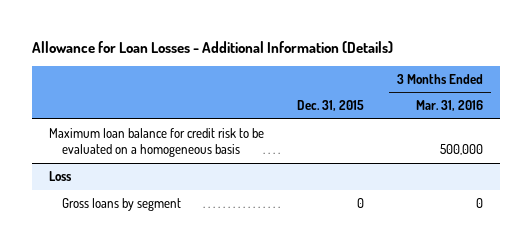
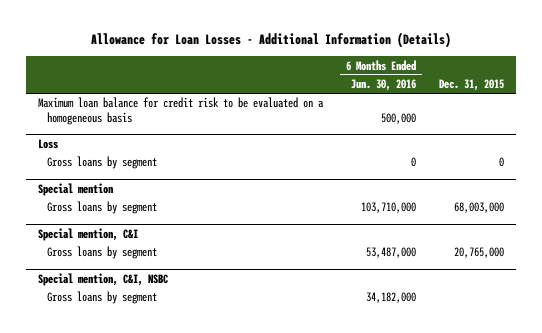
- | Dec. 31, 2015 | 3 Months Ended Mar. 31, 2016
+ | 6 Months Ended Jun. 30, 2016 | Dec. 31, 2015
+ Special mention
+ Gross loans by segment | 103,710,000 | 68,003,000
+ Special mention, C&I
+ Gross loans by segment | 53,487,000 | 20,765,000
+ Special mention, C&I, NSBC
+ Gross loans by segment | 34,182,000 |

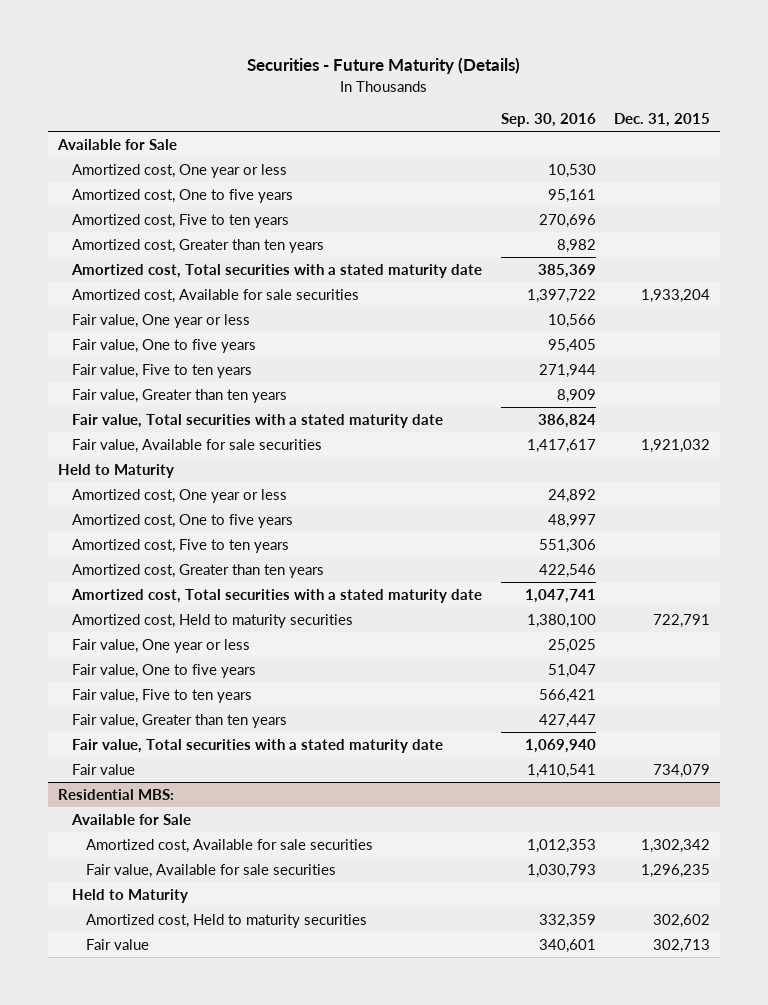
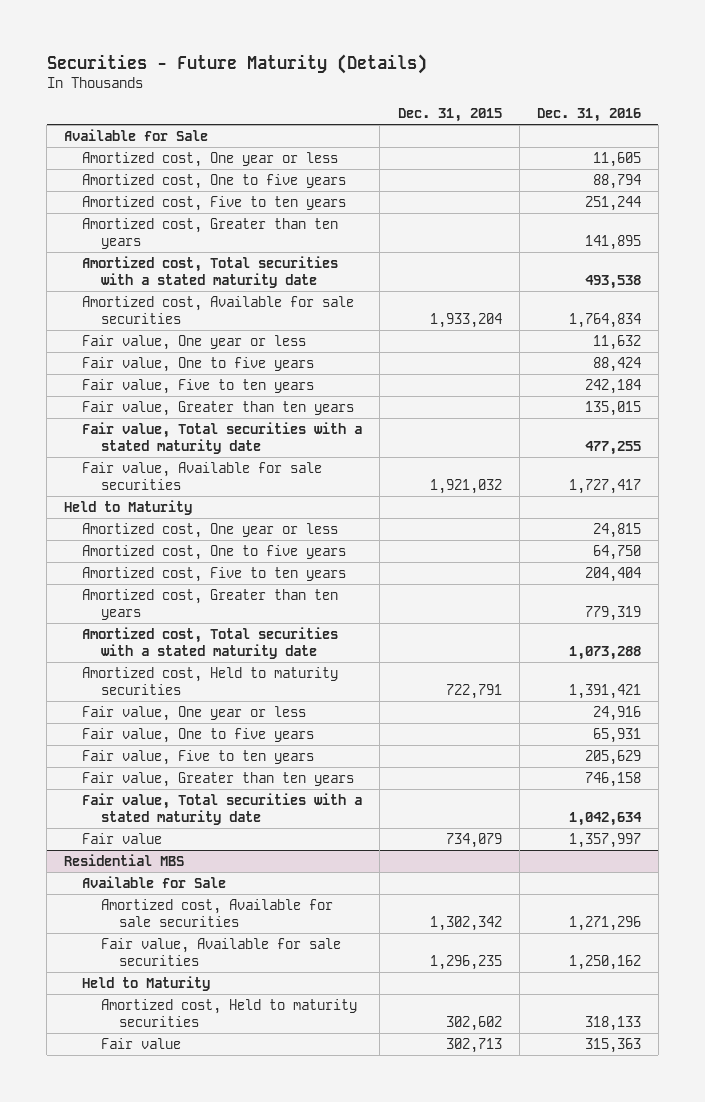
- | Sep. 30, 2016 | Dec. 31, 2015
+ | Dec. 31, 2015 | Dec. 31, 2016
- Residential MBS:
+ Residential MBS

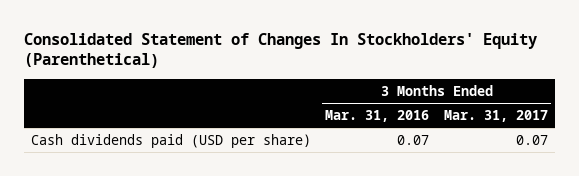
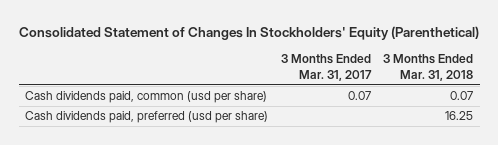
- | 3 Months Ended Mar. 31, 2016 | 3 Months Ended Mar. 31, 2017
+ | 3 Months Ended Mar. 31, 2017 | 3 Months Ended Mar. 31, 2018
- Cash dividends paid (USD per share) | 0.07 | 0.07
+ Cash dividends paid, common (usd per share) | 0.07 | 0.07
+ Cash dividends paid, preferred (usd per share) | | 16.25

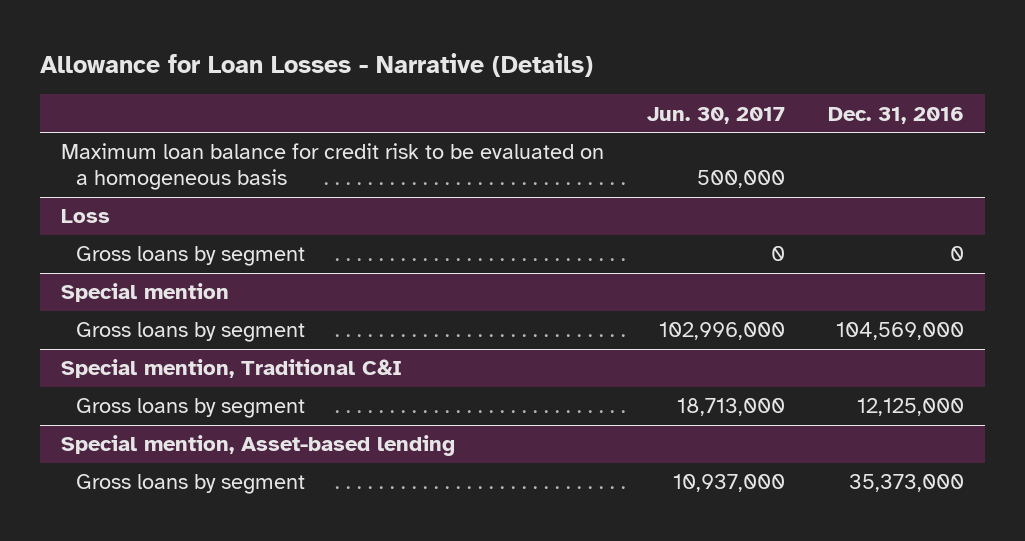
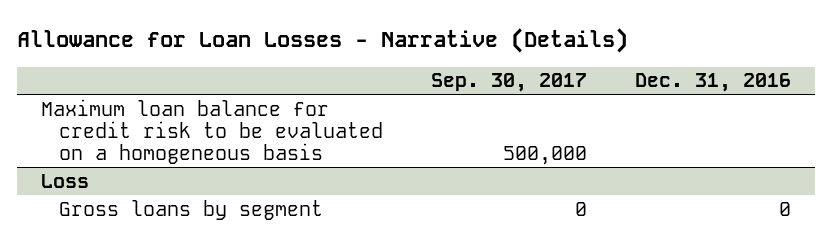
- | Jun. 30, 2017 | Dec. 31, 2016
+ | Sep. 30, 2017 | Dec. 31, 2016
- Special mention
- Gross loans by segment | 102,996,000 | 104,569,000
- Special mention, Traditional C&I
- Gross loans by segment | 18,713,000 | 12,125,000
- Special mention, Asset-based lending
- Gross loans by segment | 10,937,000 | 35,373,000

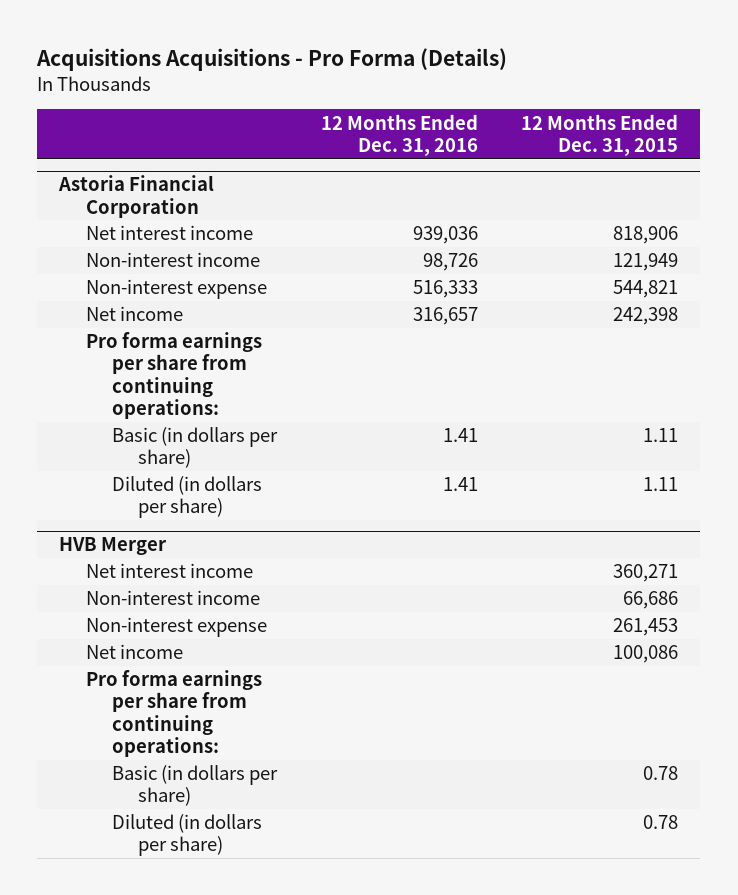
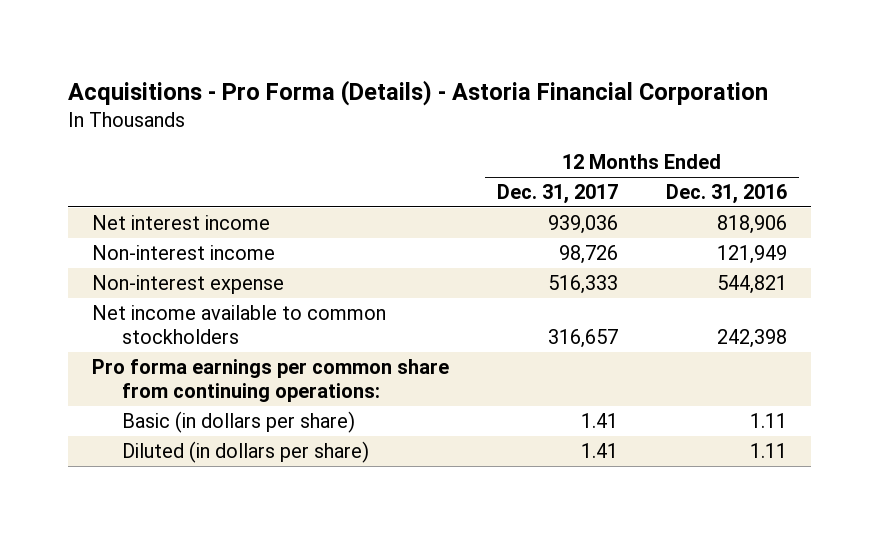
- Acquisitions Acquisitions - Pro Forma (Details)
+ Acquisitions - Pro Forma (Details) - Astoria Financial Corporation
- | 12 Months Ended Dec. 31, 2016 | 12 Months Ended Dec. 31, 2015
+ | 12 Months Ended Dec. 31, 2017 | 12 Months Ended Dec. 31, 2016
- Astoria Financial Corporation
- Net interest income | 939,036 | 818,906
- Non-interest income | 98,726 | 121,949
- Non-interest expense | 516,333 | 544,821
- Net income | 316,657 | 242,398
- Pro forma earnings per share from continuing operations:
- Basic (in dollars per share) | 1.41 | 1.11
- Diluted (in dollars per share) | 1.41 | 1.11
- HVB Merger
- Net interest income | | 360,271
- Non-interest income | | 66,686
- Non-interest expense | | 261,453
- Net income | | 100,086
- Pro forma earnings per share from continuing operations:
- Basic (in dollars per share) | | 0.78
- Diluted (in dollars per share) | | 0.78
+ Net interest income | 939,036 | 818,906
+ Non-interest income | 98,726 | 121,949
+ Non-interest expense | 516,333 | 544,821
+ Net income available to common stockholders | 316,657 | 242,398
+ Pro forma earnings per common share from continuing operations:
+ Basic (in dollars per share) | 1.41 | 1.11
+ Diluted (in dollars per share) | 1.41 | 1.11

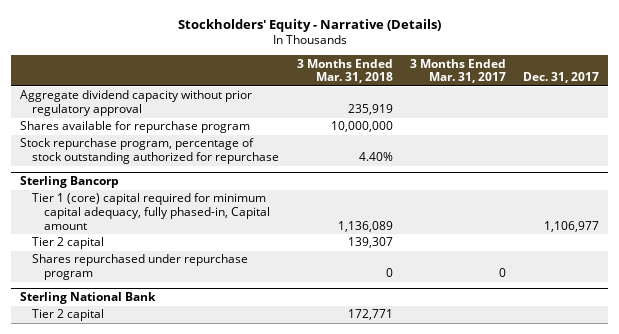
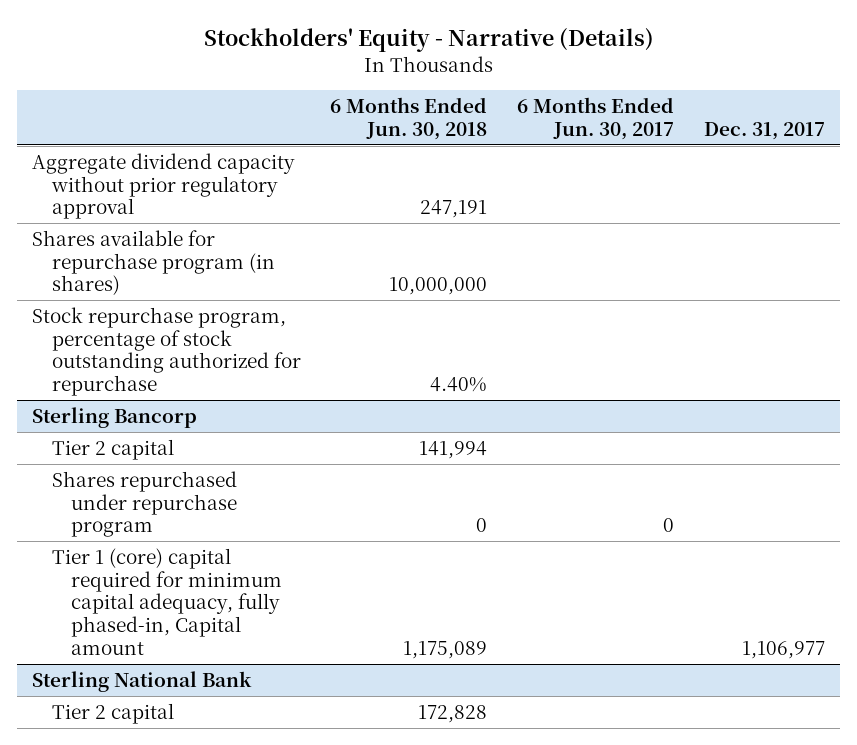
- | 3 Months Ended Mar. 31, 2018 | 3 Months Ended Mar. 31, 2017 | Dec. 31, 2017
+ | 6 Months Ended Jun. 30, 2018 | 6 Months Ended Jun. 30, 2017 | Dec. 31, 2017
- Shares available for repurchase program | 10,000,000 | |
+ Shares available for repurchase program (in shares) | 10,000,000 | |
@ Sterling Bancorp
moved down: Tier 1 (core) capital required for minimum capital adequacy, fully phased-in, Capital amount | 1,175,089 | | 1,106,977

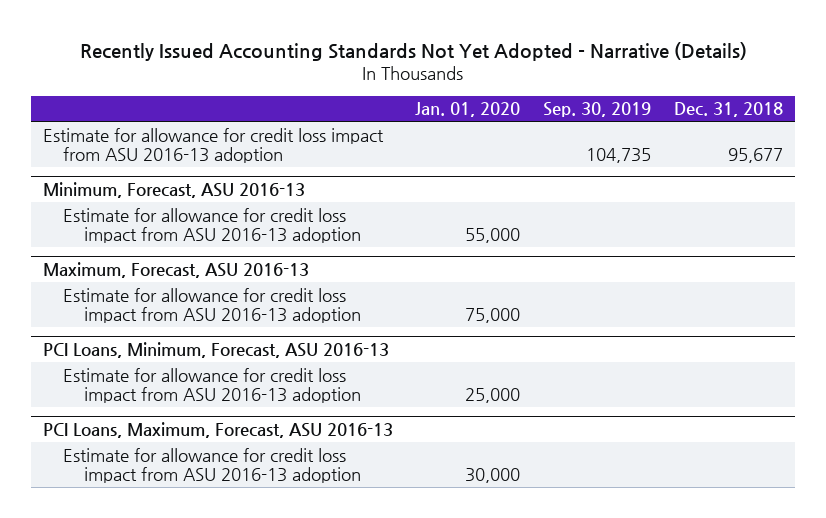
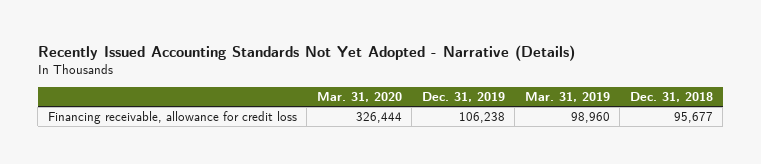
- | Jan. 01, 2020 | Sep. 30, 2019 | Dec. 31, 2018
+ | Mar. 31, 2020 | Dec. 31, 2019 | Mar. 31, 2019 | Dec. 31, 2018
- Estimate for allowance for credit loss impact from ASU 2016-13 adoption | | 104,735 | 95,677
- Minimum, Forecast, ASU 2016-13
- Estimate for allowance for credit loss impact from ASU 2016-13 adoption | 55,000 | |
- Maximum, Forecast, ASU 2016-13
- Estimate for allowance for credit loss impact from ASU 2016-13 adoption | 75,000 | |
- PCI Loans, Minimum, Forecast, ASU 2016-13
- Estimate for allowance for credit loss impact from ASU 2016-13 adoption | 25,000 | |
- PCI Loans, Maximum, Forecast, ASU 2016-13
- Estimate for allowance for credit loss impact from ASU 2016-13 adoption | 30,000 | |
+ Financing receivable, allowance for credit loss | 326,444 | 106,238 | 98,960 | 95,677

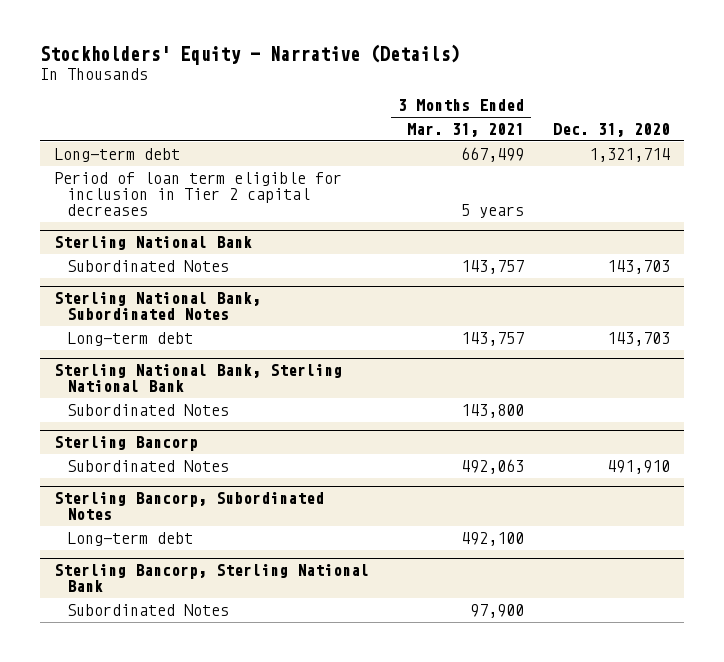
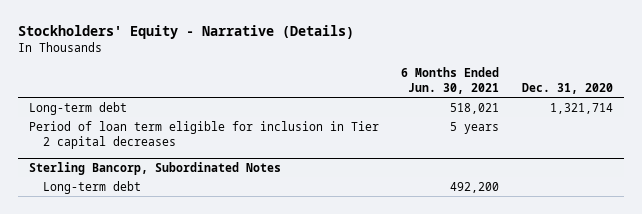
- | 3 Months Ended Mar. 31, 2021 | Dec. 31, 2020
+ | 6 Months Ended Jun. 30, 2021 | Dec. 31, 2020
- Sterling National Bank
- Subordinated Notes | 143,757 | 143,703
- Sterling National Bank, Subordinated Notes
- Long-term debt | 143,757 | 143,703
- Sterling National Bank, Sterling National Bank
- Subordinated Notes | 143,800 |
- Sterling Bancorp
- Subordinated Notes | 492,063 | 491,910
- Sterling Bancorp, Sterling National Bank
- Subordinated Notes | 97,900 |

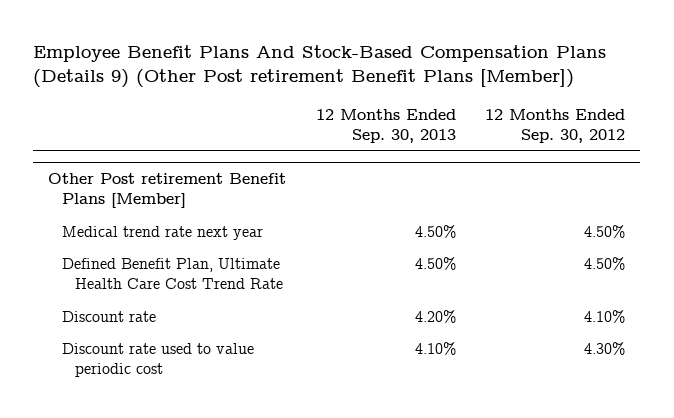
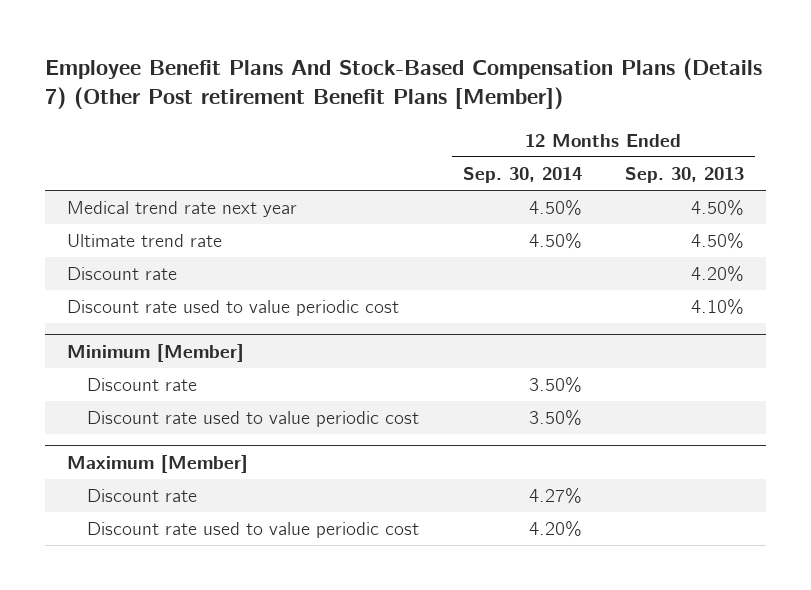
- Employee Benefit Plans And Stock-Based Compensation Plans (Details 9) (Other Post retirement Benefit Plans [Member])
+ Employee Benefit Plans And Stock-Based Compensation Plans (Details 7) (Other Post retirement Benefit Plans [Member])
- | 12 Months Ended Sep. 30, 2013 | 12 Months Ended Sep. 30, 2012
+ | 12 Months Ended Sep. 30, 2014 | 12 Months Ended Sep. 30, 2013
- Other Post retirement Benefit Plans [Member]
- Defined Benefit Plan, Ultimate Health Care Cost Trend Rate | 4.50% | 4.50%
+ Ultimate trend rate | 4.50% | 4.50%
+ Minimum [Member]
+ Discount rate | 3.50% |
+ Discount rate used to value periodic cost | 3.50% |
+ Maximum [Member]
+ Discount rate | 4.27% |
+ Discount rate used to value periodic cost | 4.20% |

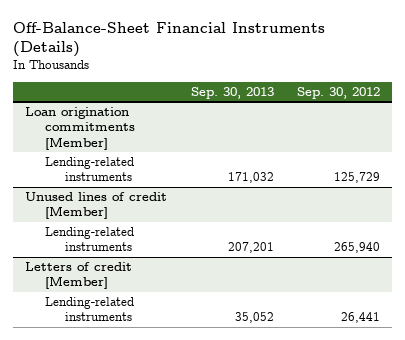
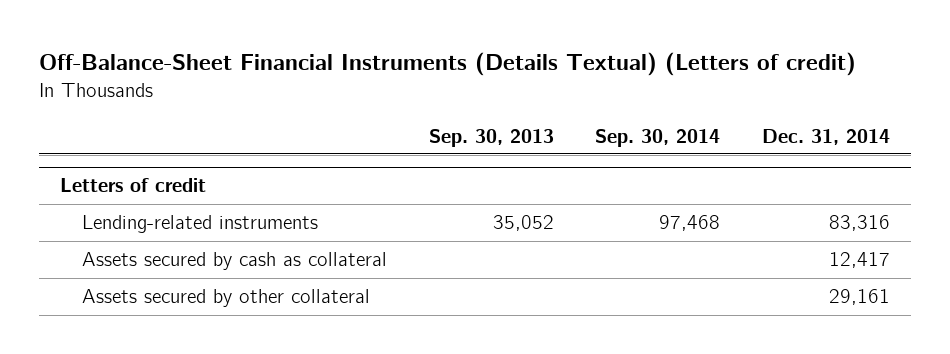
- Off-Balance-Sheet Financial Instruments (Details)
+ Off-Balance-Sheet Financial Instruments (Details Textual) (Letters of credit)
- | Sep. 30, 2013 | Sep. 30, 2012
+ | Sep. 30, 2013 | Sep. 30, 2014 | Dec. 31, 2014
- Loan origination commitments [Member]
- Lending-related instruments | 171,032 | 125,729
- Unused lines of credit [Member]
- Lending-related instruments | 207,201 | 265,940
- Letters of credit [Member]
+ Letters of credit
+ Assets secured by cash as collateral | | | 12,417
+ Assets secured by other collateral | | | 29,161

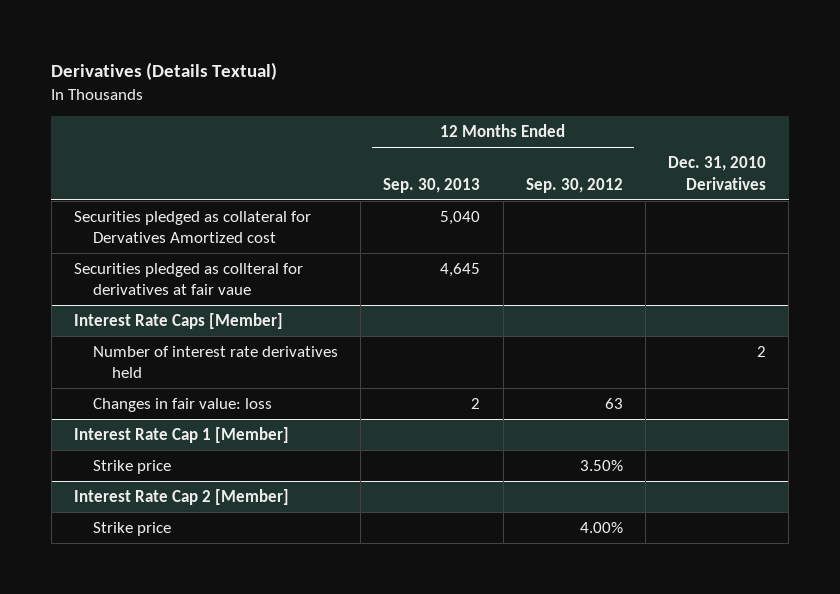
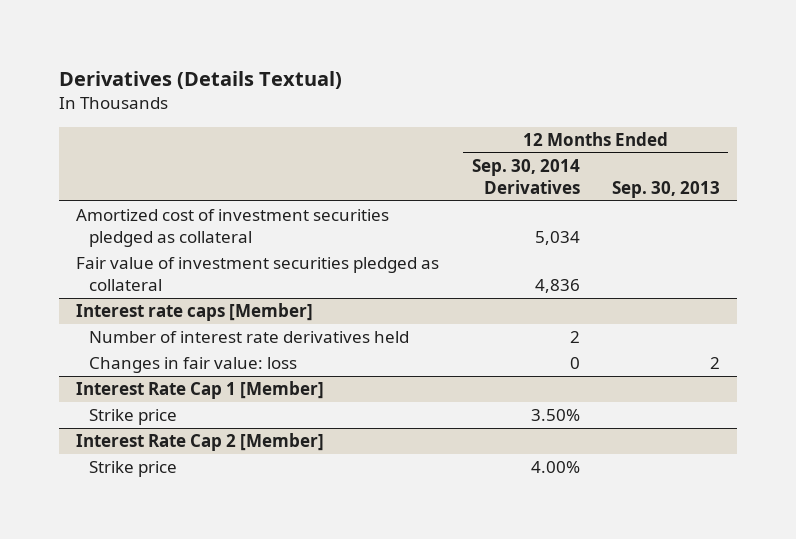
- | 12 Months Ended Sep. 30, 2013 | 12 Months Ended Sep. 30, 2012 | Dec. 31, 2010 Derivatives
+ | 12 Months Ended Sep. 30, 2014 Derivatives | 12 Months Ended Sep. 30, 2013
- Securities pledged as collateral for Dervatives Amortized cost | 5,040 | |
- Securities pledged as collteral for derivatives at fair vaue | 4,645 | |
- Interest Rate Caps [Member]
+ Amortized cost of investment securities pledged as collateral | 5,034 |
+ Fair value of investment securities pledged as collateral | 4,836 |
+ Interest rate caps [Member]

